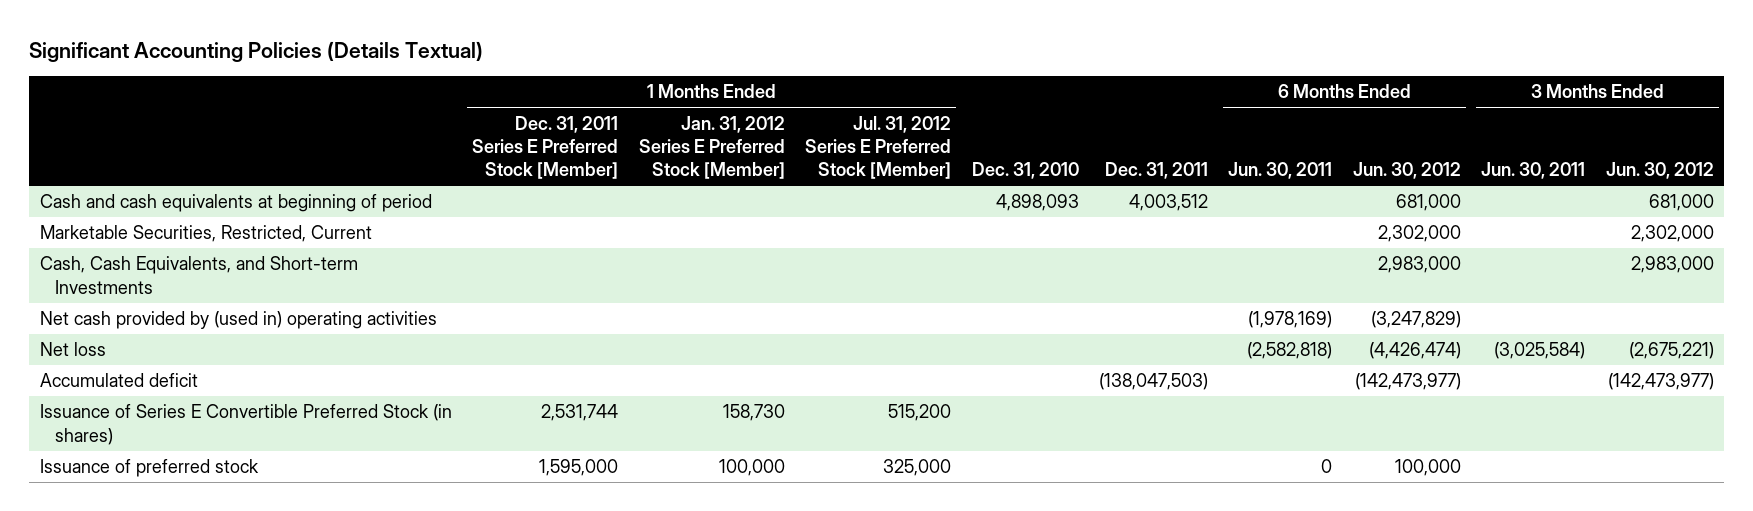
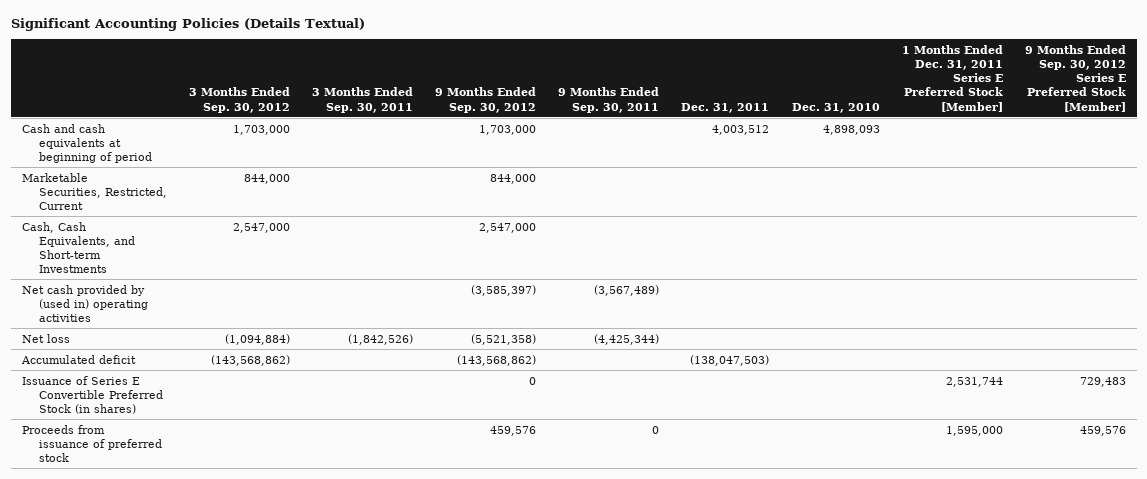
- | 1 Months Ended Dec. 31, 2011 Series E Preferred Stock [Member] | 1 Months Ended Jan. 31, 2012 Series E Preferred Stock [Member] | 1 Months Ended Jul. 31, 2012 Series E Preferred Stock [Member] | Dec. 31, 2010 | Dec. 31, 2011 | 6 Months Ended Jun. 30, 2011 | 6 Months Ended Jun. 30, 2012 | 3 Months Ended Jun. 30, 2011 | 3 Months Ended Jun. 30, 2012
+ | 3 Months Ended Sep. 30, 2012 | 3 Months Ended Sep. 30, 2011 | 9 Months Ended Sep. 30, 2012 | 9 Months Ended Sep. 30, 2011 | Dec. 31, 2011 | Dec. 31, 2010 | 1 Months Ended Dec. 31, 2011 Series E Preferred Stock [Member] | 9 Months Ended Sep. 30, 2012 Series E Preferred Stock [Member]
- Issuance of preferred stock | 1,595,000 | 100,000 | 325,000 | | | 0 | 100,000 | |
+ Proceeds from issuance of preferred stock | | | 459,576 | 0 | | | 1,595,000 | 459,576

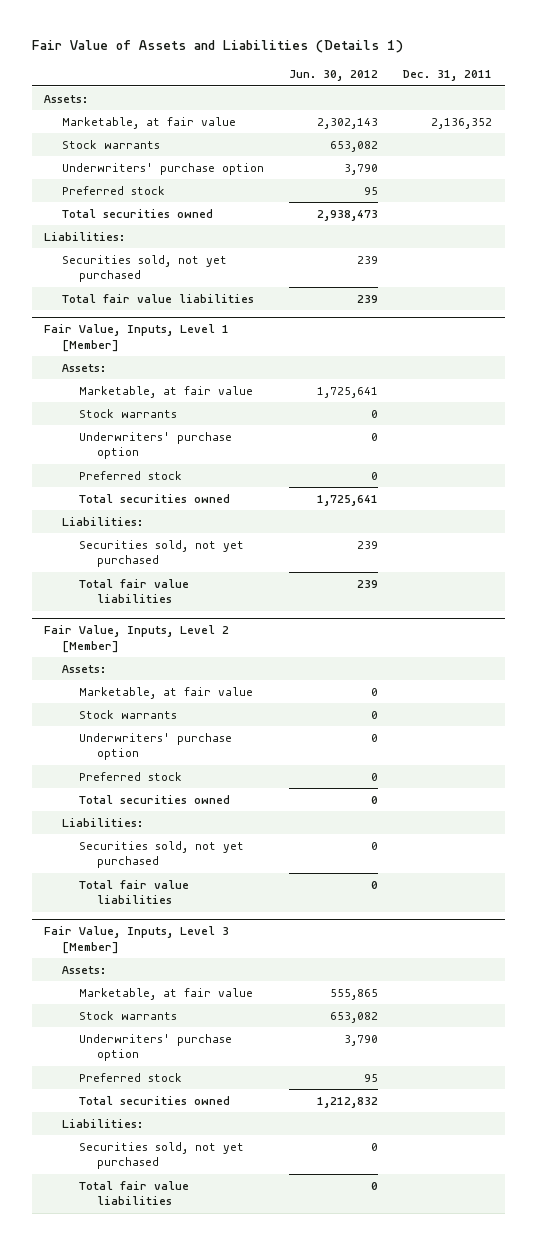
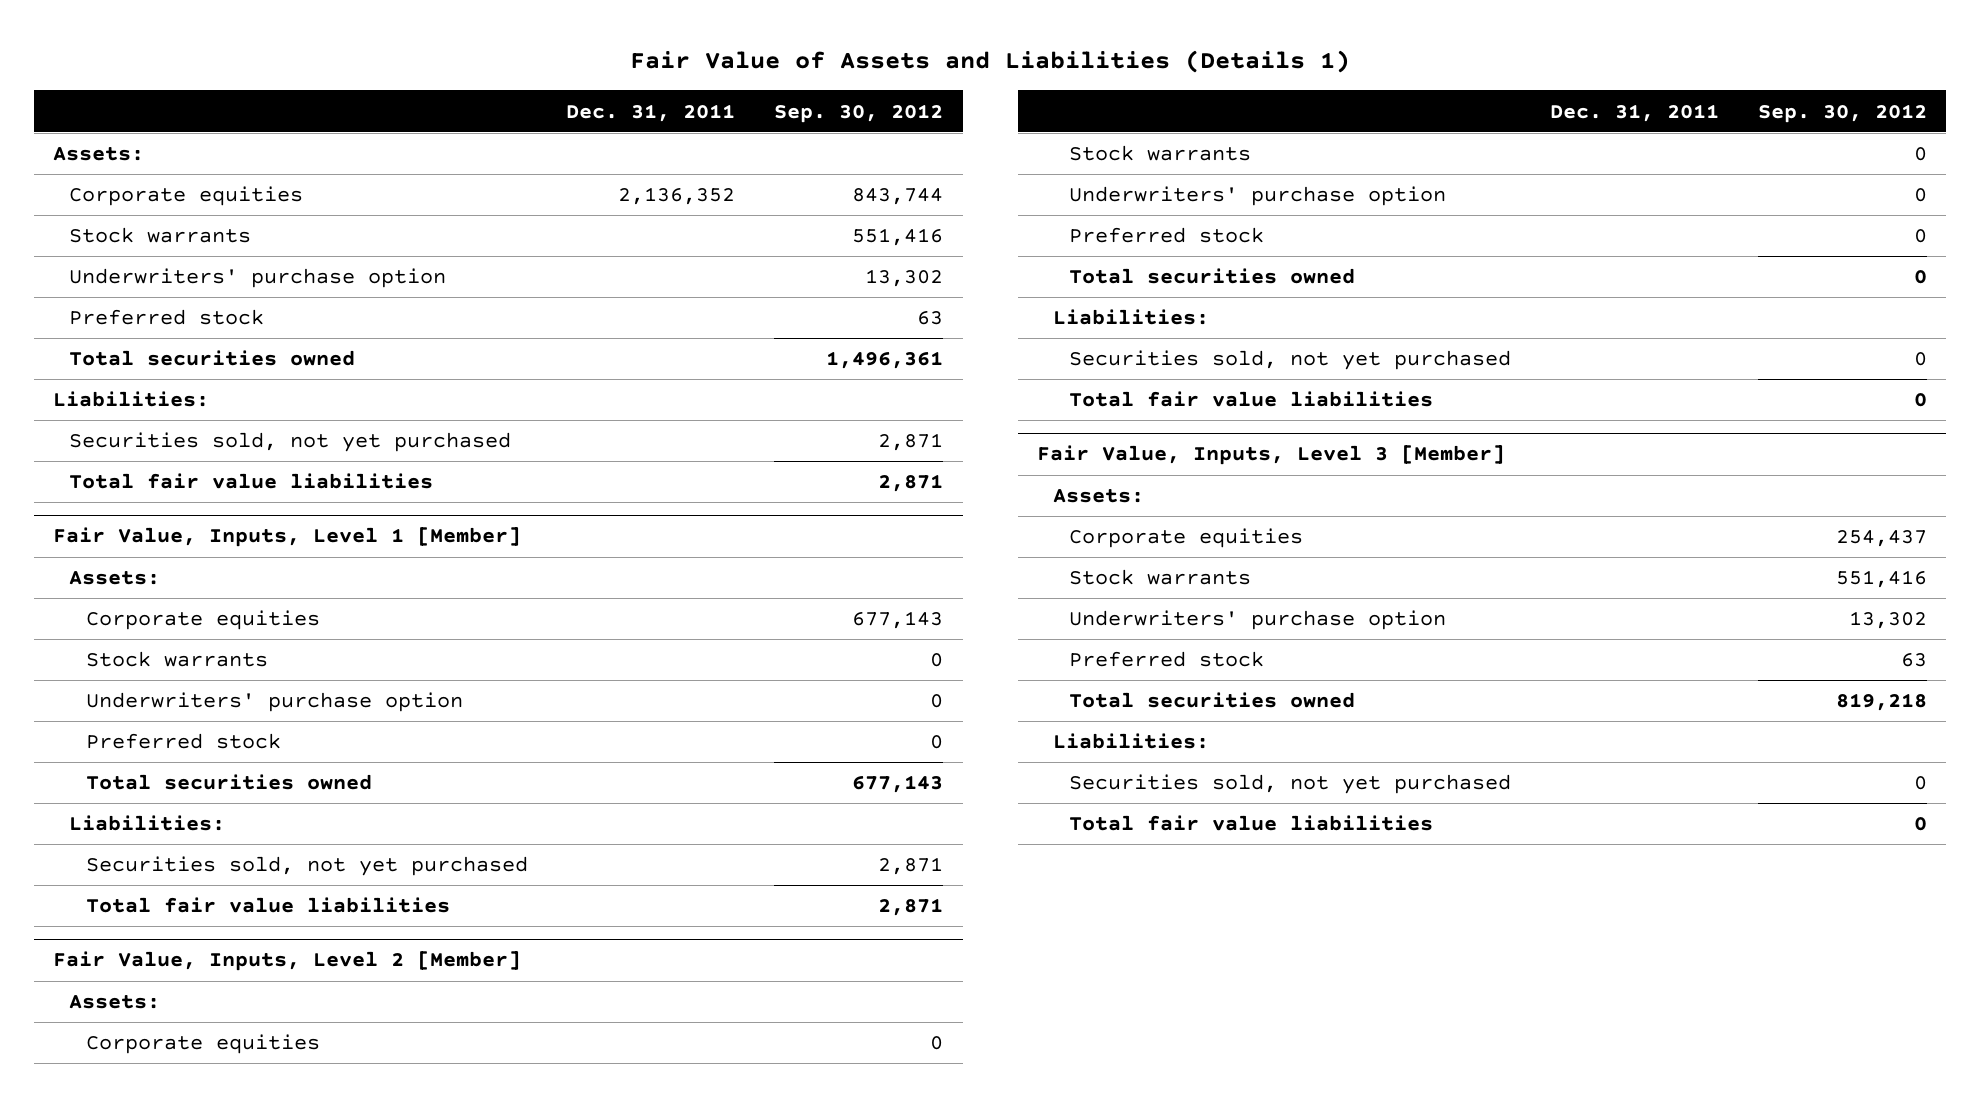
- | Jun. 30, 2012 | Dec. 31, 2011
+ | Dec. 31, 2011 | Sep. 30, 2012
- Marketable, at fair value | 2,302,143 | 2,136,352
+ Corporate equities | 2,136,352 | 843,744
@ Fair Value, Inputs, Level 1 [Member]
- Marketable, at fair value | 1,725,641 |
+ Corporate equities | | 677,143
@ Fair Value, Inputs, Level 2 [Member]
- Marketable, at fair value | 0 |
+ Corporate equities | | 0
@ Fair Value, Inputs, Level 3 [Member]
- Marketable, at fair value | 555,865 |
+ Corporate equities | | 254,437

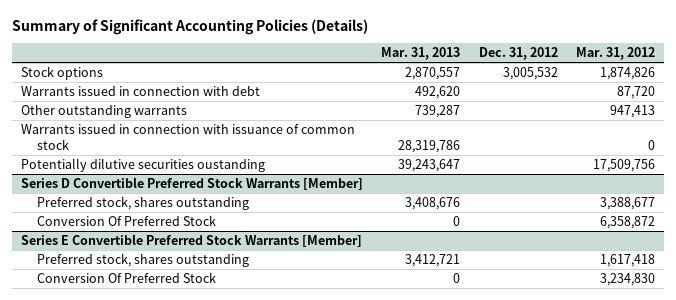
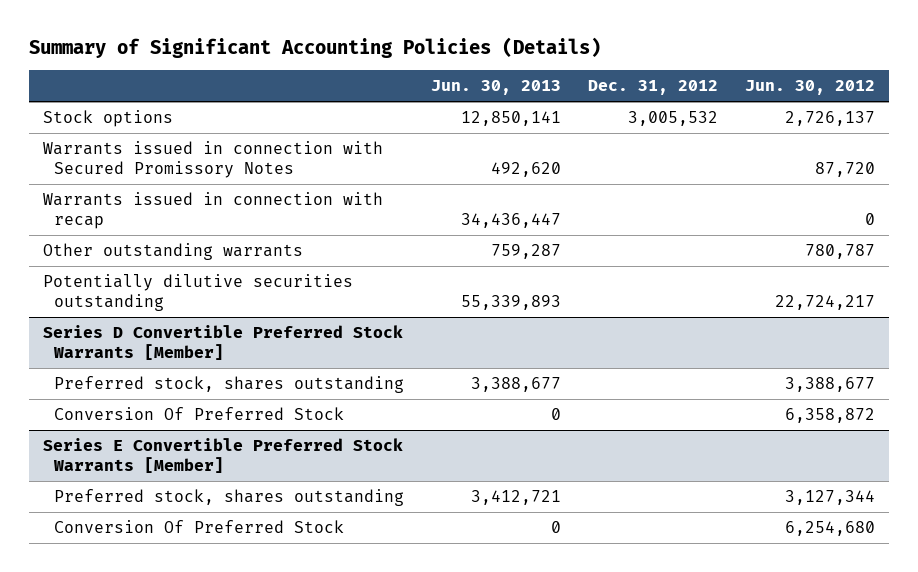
- | Mar. 31, 2013 | Dec. 31, 2012 | Mar. 31, 2012
+ | Jun. 30, 2013 | Dec. 31, 2012 | Jun. 30, 2012
- Warrants issued in connection with debt | 492,620 | | 87,720
+ Warrants issued in connection with Secured Promissory Notes | 492,620 | | 87,720
+ Warrants issued in connection with recap | 34,436,447 | | 0
- Warrants issued in connection with issuance of common stock | 28,319,786 | | 0
- Potentially dilutive securities oustanding | 39,243,647 | | 17,509,756
+ Potentially dilutive securities outstanding | 55,339,893 | | 22,724,217

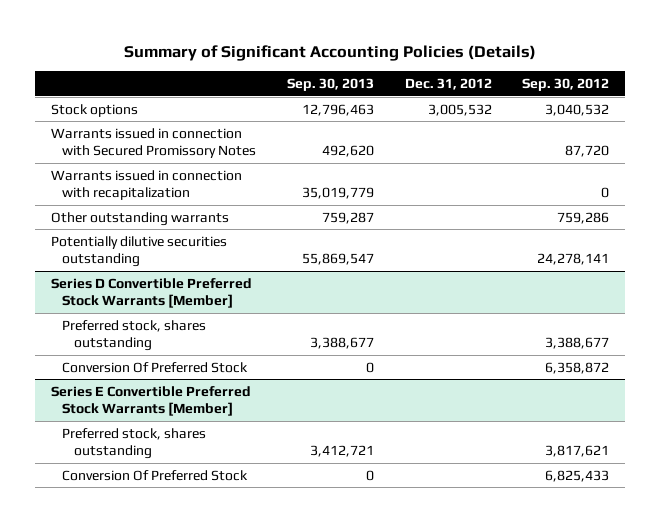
- | Jun. 30, 2013 | Dec. 31, 2012 | Jun. 30, 2012
+ | Sep. 30, 2013 | Dec. 31, 2012 | Sep. 30, 2012
- Warrants issued in connection with recap | 34,436,447 | | 0
+ Warrants issued in connection with recapitalization | 35,019,779 | | 0

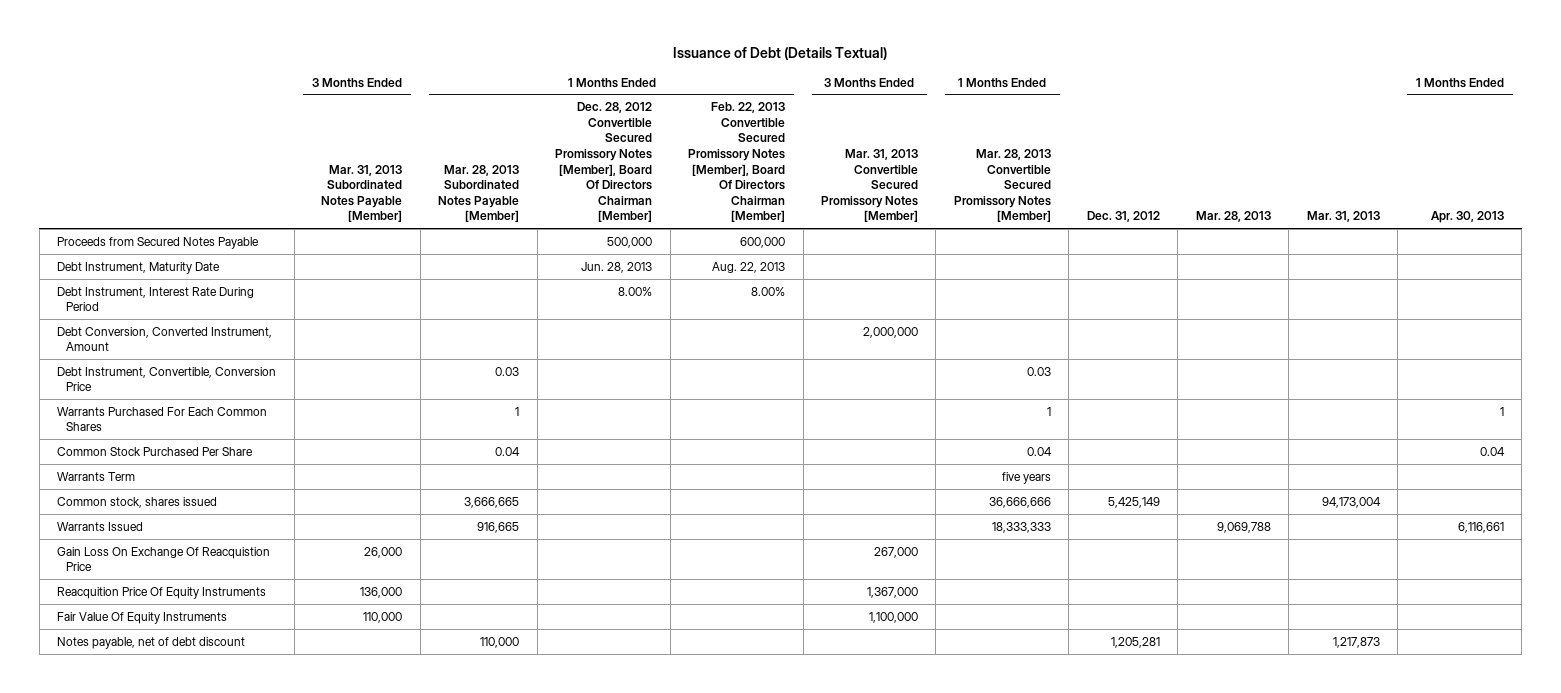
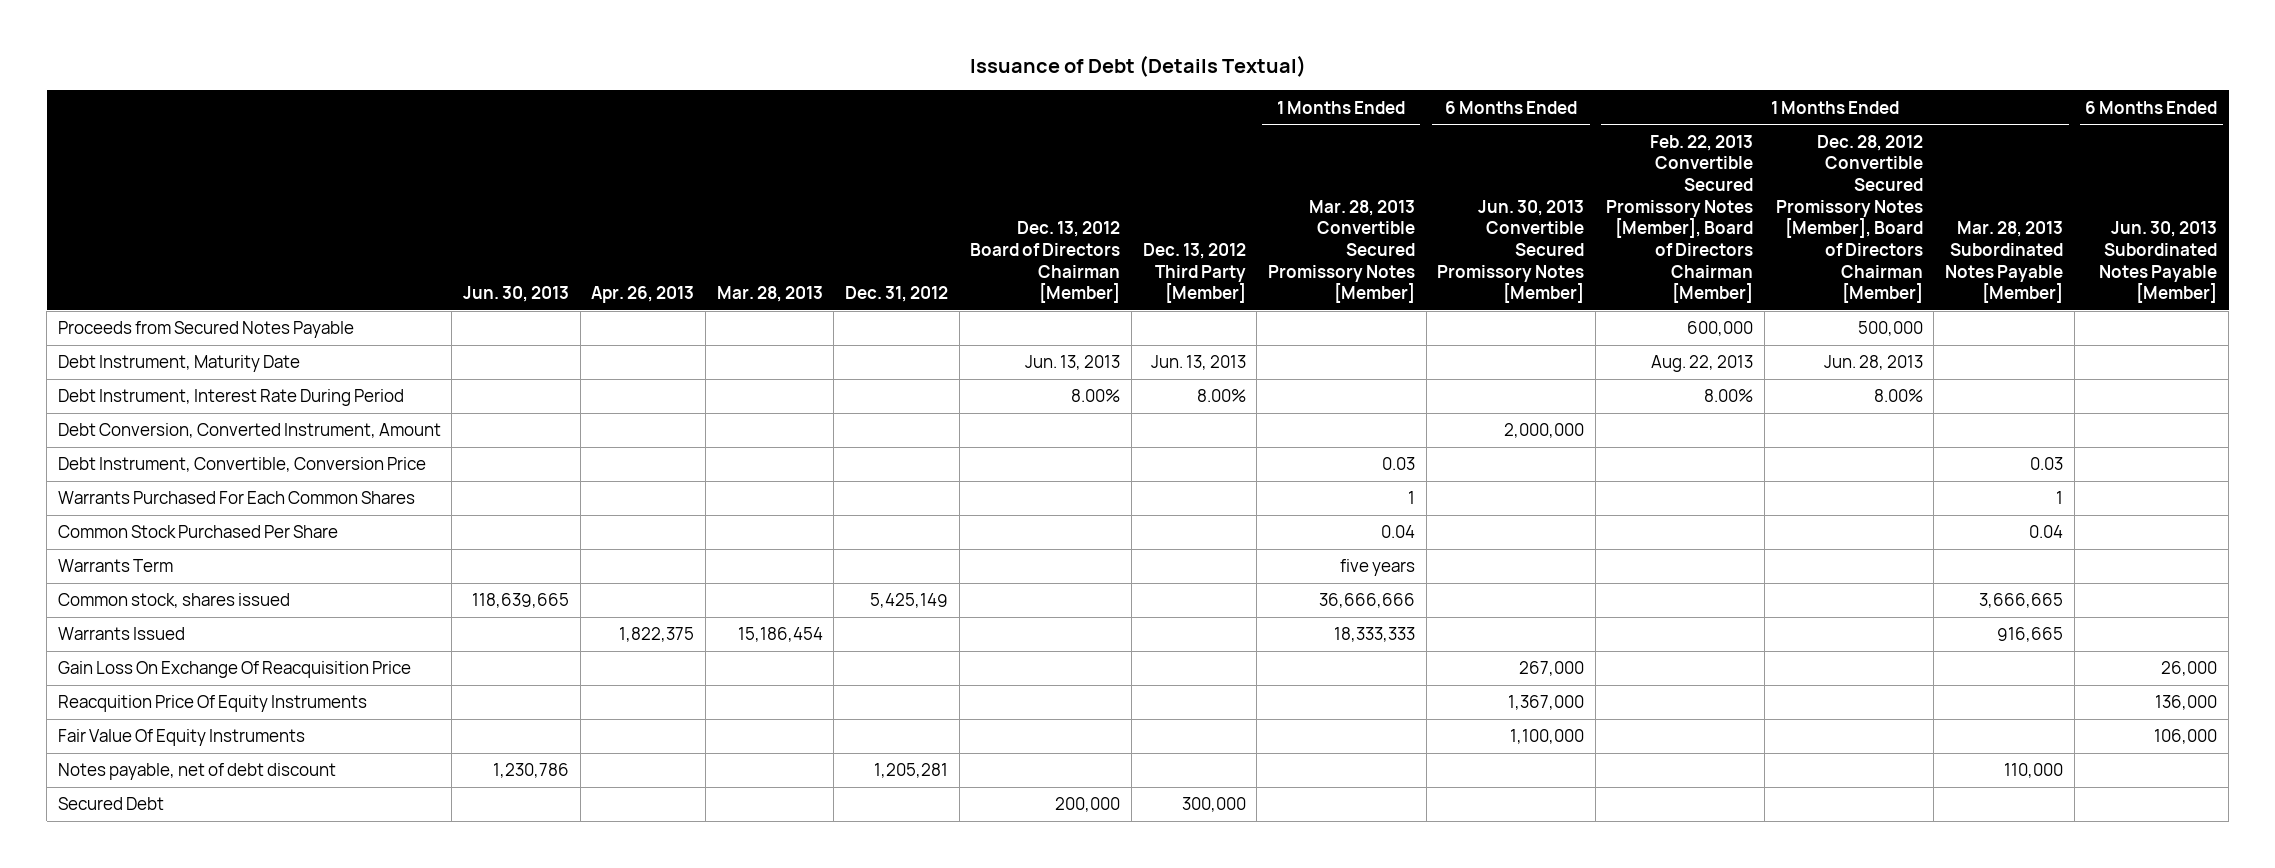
- | 3 Months Ended Mar. 31, 2013 Subordinated Notes Payable [Member] | 1 Months Ended Mar. 28, 2013 Subordinated Notes Payable [Member] | 1 Months Ended Dec. 28, 2012 Convertible Secured Promissory Notes [Member], Board Of Directors Chairman [Member] | 1 Months Ended Feb. 22, 2013 Convertible Secured Promissory Notes [Member], Board Of Directors Chairman [Member] | 3 Months Ended Mar. 31, 2013 Convertible Secured Promissory Notes [Member] | 1 Months Ended Mar. 28, 2013 Convertible Secured Promissory Notes [Member] | Dec. 31, 2012 | Mar. 28, 2013 | Mar. 31, 2013 | 1 Months Ended Apr. 30, 2013
+ | Jun. 30, 2013 | Apr. 26, 2013 | Mar. 28, 2013 | Dec. 31, 2012 | Dec. 13, 2012 Board of Directors Chairman [Member] | Dec. 13, 2012 Third Party [Member] | 1 Months Ended Mar. 28, 2013 Convertible Secured Promissory Notes [Member] | 6 Months Ended Jun. 30, 2013 Convertible Secured Promissory Notes [Member] | 1 Months Ended Feb. 22, 2013 Convertible Secured Promissory Notes [Member], Board of Directors Chairman [Member] | 1 Months Ended Dec. 28, 2012 Convertible Secured Promissory Notes [Member], Board of Directors Chairman [Member] | 1 Months Ended Mar. 28, 2013 Subordinated Notes Payable [Member] | 6 Months Ended Jun. 30, 2013 Subordinated Notes Payable [Member]
- Warrants Issued | | 916,665 | | | | 18,333,333 | | 9,069,788 | | 6,116,661
- Gain Loss On Exchange Of Reacquistion Price | 26,000 | | | | 267,000 | | | | |
+ Warrants Issued | | 1,822,375 | 15,186,454 | | | | 18,333,333 | | | | 916,665 |
+ Gain Loss On Exchange Of Reacquisition Price | | | | | | | | 267,000 | | | | 26,000
+ Secured Debt | | | | | 200,000 | 300,000 | | | | | |

